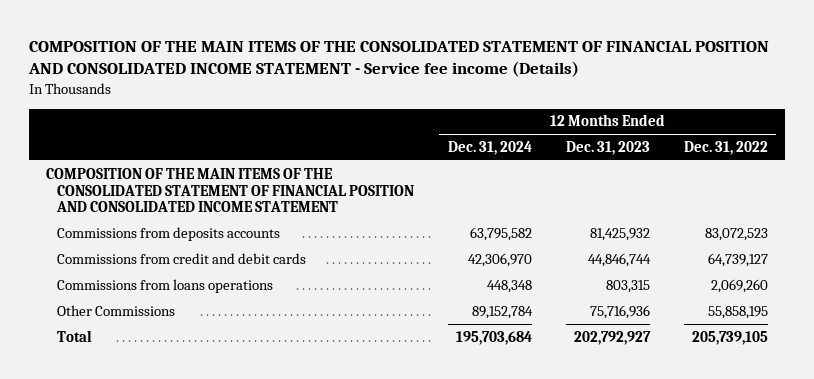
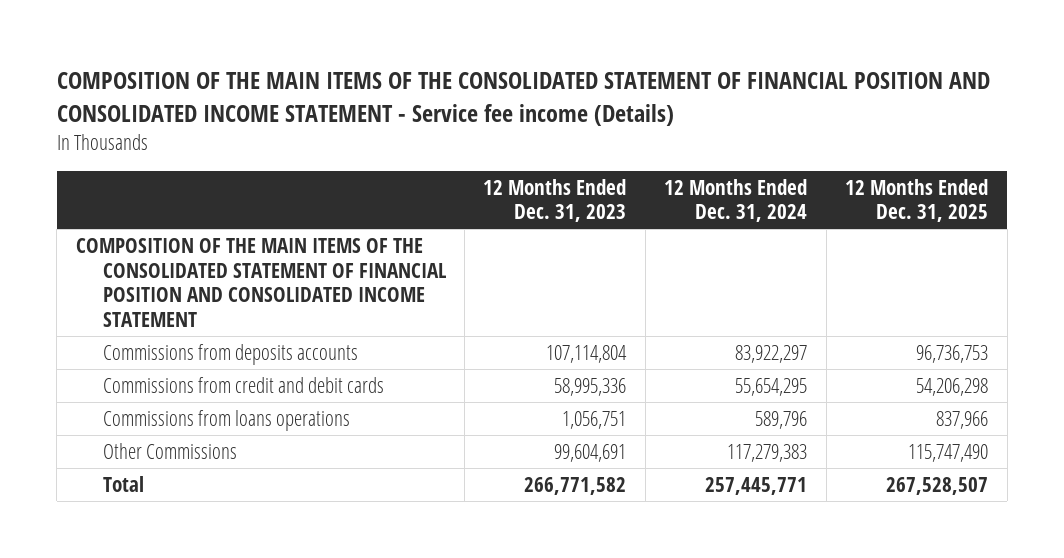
- | 12 Months Ended Dec. 31, 2024 | 12 Months Ended Dec. 31, 2023 | 12 Months Ended Dec. 31, 2022
+ | 12 Months Ended Dec. 31, 2023 | 12 Months Ended Dec. 31, 2024 | 12 Months Ended Dec. 31, 2025
- Commissions from deposits accounts | 63,795,582 | 81,425,932 | 83,072,523
- Commissions from credit and debit cards | 42,306,970 | 44,846,744 | 64,739,127
- Commissions from loans operations | 448,348 | 803,315 | 2,069,260
- Other Commissions | 89,152,784 | 75,716,936 | 55,858,195
- Total | 195,703,684 | 202,792,927 | 205,739,105
+ Commissions from deposits accounts | 107,114,804 | 83,922,297 | 96,736,753
+ Commissions from credit and debit cards | 58,995,336 | 55,654,295 | 54,206,298
+ Commissions from loans operations | 1,056,751 | 589,796 | 837,966
+ Other Commissions | 99,604,691 | 117,279,383 | 115,747,490
+ Total | 266,771,582 | 257,445,771 | 267,528,507

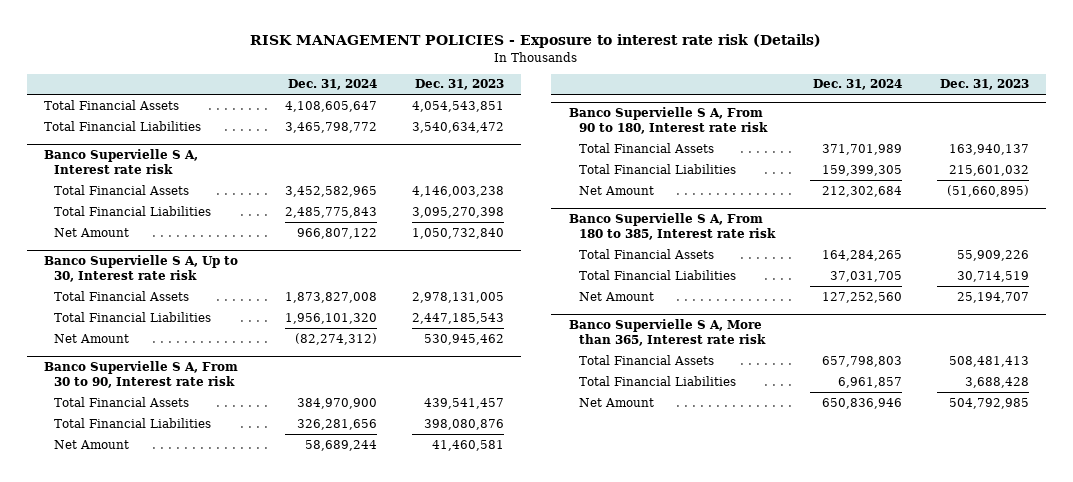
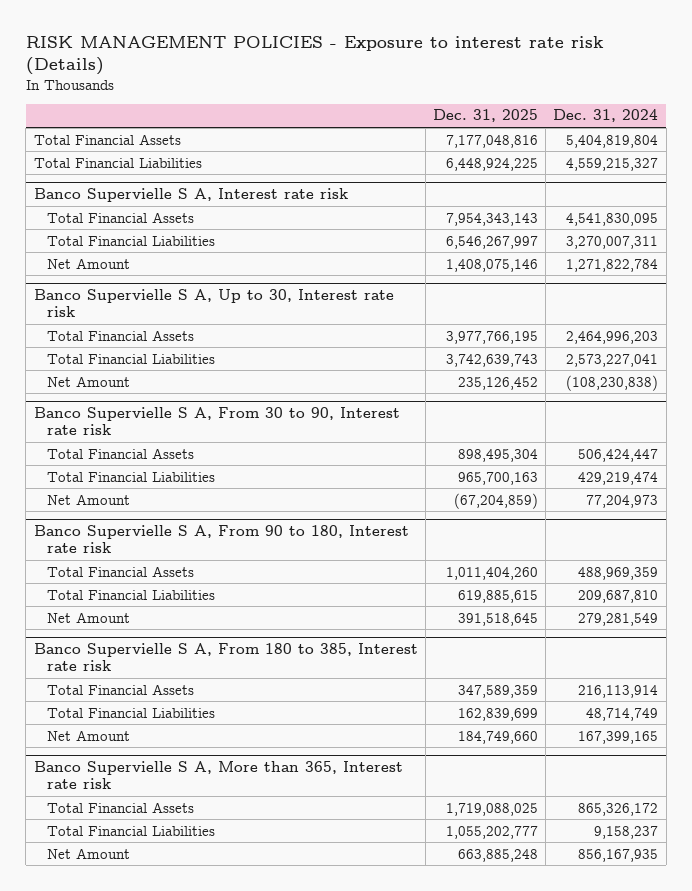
- | Dec. 31, 2024 | Dec. 31, 2023
+ | Dec. 31, 2025 | Dec. 31, 2024
- Total Financial Assets | 4,108,605,647 | 4,054,543,851
- Total Financial Liabilities | 3,465,798,772 | 3,540,634,472
+ Total Financial Assets | 7,177,048,816 | 5,404,819,804
+ Total Financial Liabilities | 6,448,924,225 | 4,559,215,327
@ Banco Supervielle S A, Interest rate risk
- Total Financial Assets | 3,452,582,965 | 4,146,003,238
- Total Financial Liabilities | 2,485,775,843 | 3,095,270,398
- Net Amount | 966,807,122 | 1,050,732,840
+ Total Financial Assets | 7,954,343,143 | 4,541,830,095
+ Total Financial Liabilities | 6,546,267,997 | 3,270,007,311
+ Net Amount | 1,408,075,146 | 1,271,822,784
@ Banco Supervielle S A, Up to 30, Interest rate risk
- Total Financial Assets | 1,873,827,008 | 2,978,131,005
- Total Financial Liabilities | 1,956,101,320 | 2,447,185,543
- Net Amount | (82,274,312) | 530,945,462
+ Total Financial Assets | 3,977,766,195 | 2,464,996,203
+ Total Financial Liabilities | 3,742,639,743 | 2,573,227,041
+ Net Amount | 235,126,452 | (108,230,838)
@ Banco Supervielle S A, From 30 to 90, Interest rate risk
- Total Financial Assets | 384,970,900 | 439,541,457
- Total Financial Liabilities | 326,281,656 | 398,080,876
- Net Amount | 58,689,244 | 41,460,581
+ Total Financial Assets | 898,495,304 | 506,424,447
+ Total Financial Liabilities | 965,700,163 | 429,219,474
+ Net Amount | (67,204,859) | 77,204,973
@ Banco Supervielle S A, From 90 to 180, Interest rate risk
- Total Financial Assets | 371,701,989 | 163,940,137
- Total Financial Liabilities | 159,399,305 | 215,601,032
- Net Amount | 212,302,684 | (51,660,895)
+ Total Financial Assets | 1,011,404,260 | 488,969,359
+ Total Financial Liabilities | 619,885,615 | 209,687,810
+ Net Amount | 391,518,645 | 279,281,549
@ Banco Supervielle S A, From 180 to 385, Interest rate risk
- Total Financial Assets | 164,284,265 | 55,909,226
- Total Financial Liabilities | 37,031,705 | 30,714,519
- Net Amount | 127,252,560 | 25,194,707
+ Total Financial Assets | 347,589,359 | 216,113,914
+ Total Financial Liabilities | 162,839,699 | 48,714,749
+ Net Amount | 184,749,660 | 167,399,165
@ Banco Supervielle S A, More than 365, Interest rate risk
- Total Financial Assets | 657,798,803 | 508,481,413
- Total Financial Liabilities | 6,961,857 | 3,688,428
- Net Amount | 650,836,946 | 504,792,985
+ Total Financial Assets | 1,719,088,025 | 865,326,172
+ Total Financial Liabilities | 1,055,202,777 | 9,158,237
+ Net Amount | 663,885,248 | 856,167,935

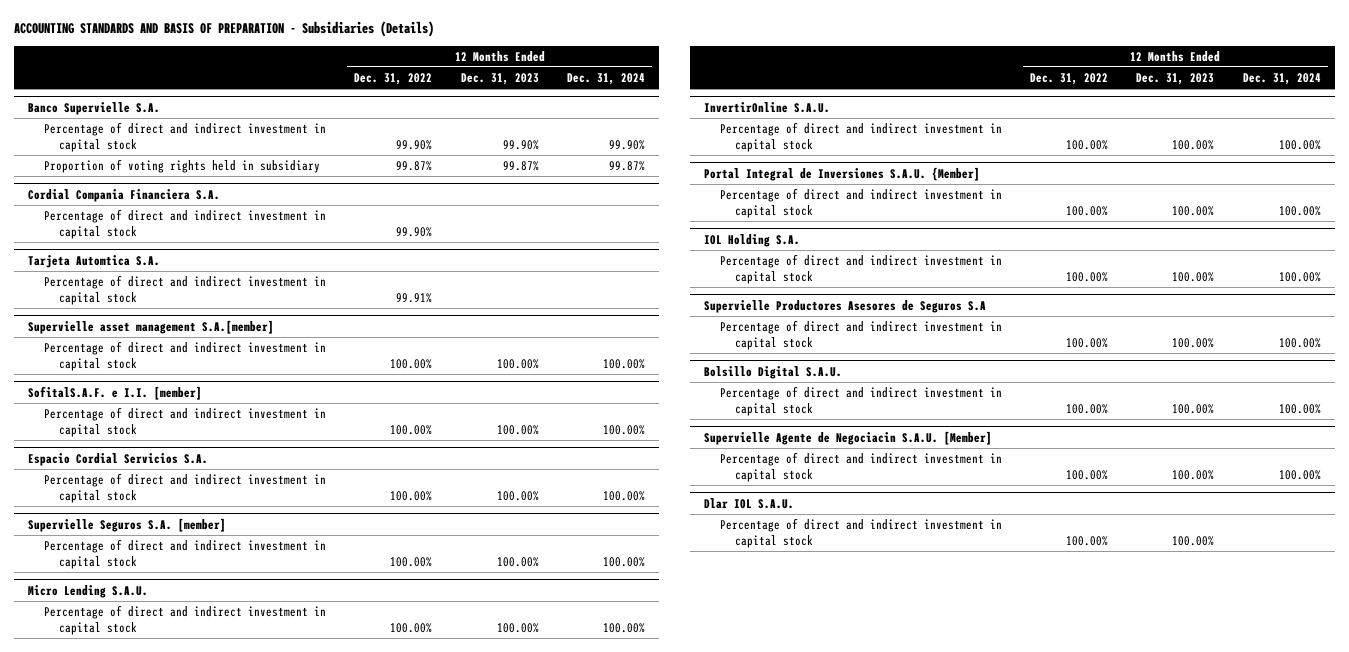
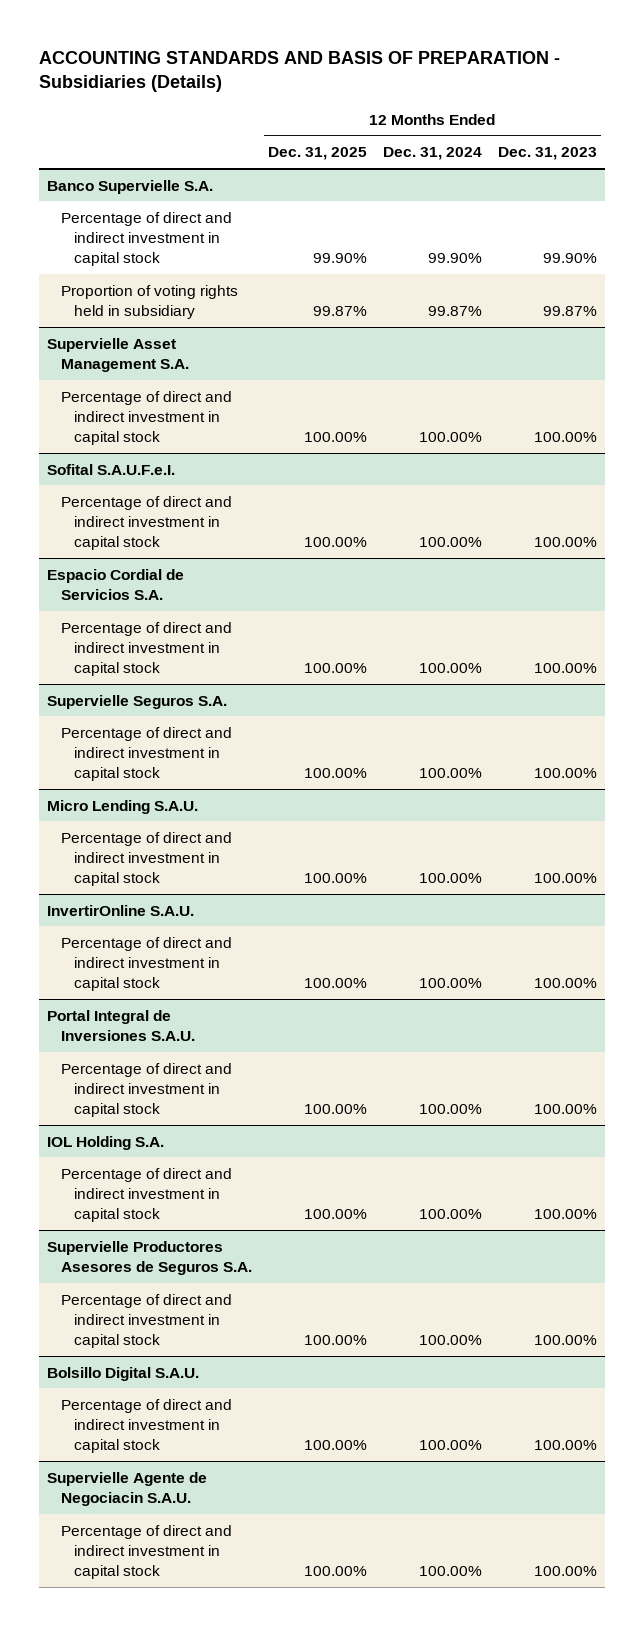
- | 12 Months Ended Dec. 31, 2022 | 12 Months Ended Dec. 31, 2023 | 12 Months Ended Dec. 31, 2024
+ | 12 Months Ended Dec. 31, 2025 | 12 Months Ended Dec. 31, 2024 | 12 Months Ended Dec. 31, 2023
- Cordial Compania Financiera S.A.
- Percentage of direct and indirect investment in capital stock | 99.90% | |
- Tarjeta Automtica S.A.
- Percentage of direct and indirect investment in capital stock | 99.91% | |
- Supervielle asset management S.A.[member]
+ Supervielle Asset Management S.A.
- SofitalS.A.F. e I.I. [member]
+ Sofital S.A.U.F.e.I.
- Espacio Cordial Servicios S.A.
+ Espacio Cordial de Servicios S.A.
- Supervielle Seguros S.A. [member]
+ Supervielle Seguros S.A.
- Portal Integral de Inversiones S.A.U. {Member]
+ Portal Integral de Inversiones S.A.U.
- Supervielle Productores Asesores de Seguros S.A
+ Supervielle Productores Asesores de Seguros S.A.
- Supervielle Agente de Negociacin S.A.U. [Member]
+ Supervielle Agente de Negociacin S.A.U.
- Dlar IOL S.A.U.
- Percentage of direct and indirect investment in capital stock | 100.00% | 100.00% |

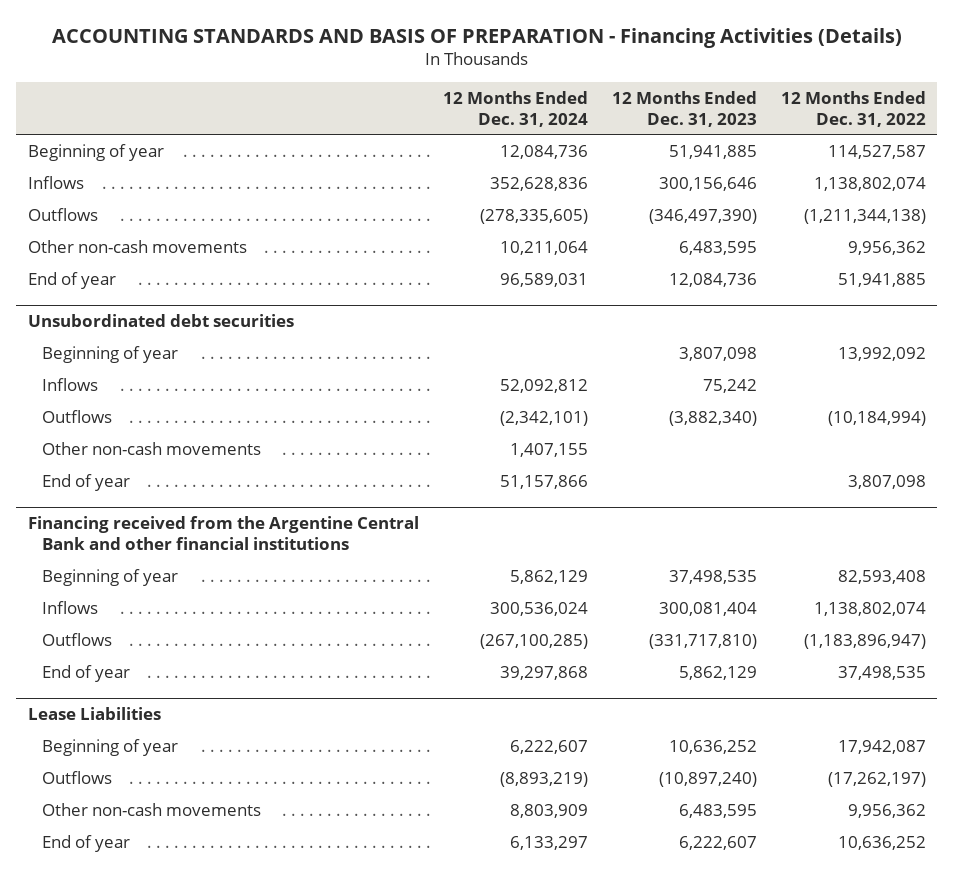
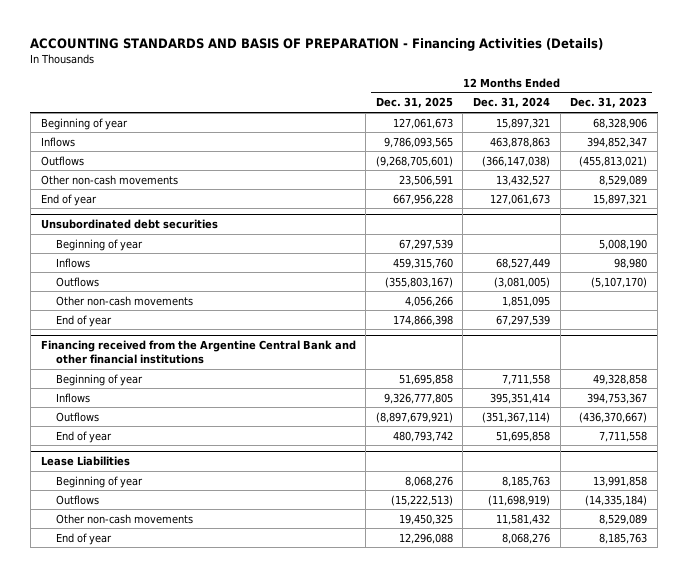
- | 12 Months Ended Dec. 31, 2024 | 12 Months Ended Dec. 31, 2023 | 12 Months Ended Dec. 31, 2022
+ | 12 Months Ended Dec. 31, 2025 | 12 Months Ended Dec. 31, 2024 | 12 Months Ended Dec. 31, 2023
- Beginning of year | 12,084,736 | 51,941,885 | 114,527,587
- Inflows | 352,628,836 | 300,156,646 | 1,138,802,074
- Outflows | (278,335,605) | (346,497,390) | (1,211,344,138)
- Other non-cash movements | 10,211,064 | 6,483,595 | 9,956,362
- End of year | 96,589,031 | 12,084,736 | 51,941,885
+ Beginning of year | 127,061,673 | 15,897,321 | 68,328,906
+ Inflows | 9,786,093,565 | 463,878,863 | 394,852,347
+ Outflows | (9,268,705,601) | (366,147,038) | (455,813,021)
+ Other non-cash movements | 23,506,591 | 13,432,527 | 8,529,089
+ End of year | 667,956,228 | 127,061,673 | 15,897,321
@ Unsubordinated debt securities
- Beginning of year | | 3,807,098 | 13,992,092
- Inflows | 52,092,812 | 75,242 |
- Outflows | (2,342,101) | (3,882,340) | (10,184,994)
- Other non-cash movements | 1,407,155 | |
- End of year | 51,157,866 | | 3,807,098
+ Beginning of year | 67,297,539 | | 5,008,190
+ Inflows | 459,315,760 | 68,527,449 | 98,980
+ Outflows | (355,803,167) | (3,081,005) | (5,107,170)
+ Other non-cash movements | 4,056,266 | 1,851,095 |
+ End of year | 174,866,398 | 67,297,539 |
@ Financing received from the Argentine Central Bank and other financial institutions
- Beginning of year | 5,862,129 | 37,498,535 | 82,593,408
- Inflows | 300,536,024 | 300,081,404 | 1,138,802,074
- Outflows | (267,100,285) | (331,717,810) | (1,183,896,947)
- End of year | 39,297,868 | 5,862,129 | 37,498,535
+ Beginning of year | 51,695,858 | 7,711,558 | 49,328,858
+ Inflows | 9,326,777,805 | 395,351,414 | 394,753,367
+ Outflows | (8,897,679,921) | (351,367,114) | (436,370,667)
+ End of year | 480,793,742 | 51,695,858 | 7,711,558
@ Lease Liabilities
- Beginning of year | 6,222,607 | 10,636,252 | 17,942,087
- Outflows | (8,893,219) | (10,897,240) | (17,262,197)
- Other non-cash movements | 8,803,909 | 6,483,595 | 9,956,362
- End of year | 6,133,297 | 6,222,607 | 10,636,252
+ Beginning of year | 8,068,276 | 8,185,763 | 13,991,858
+ Outflows | (15,222,513) | (11,698,919) | (14,335,184)
+ Other non-cash movements | 19,450,325 | 11,581,432 | 8,529,089
+ End of year | 12,296,088 | 8,068,276 | 8,185,763

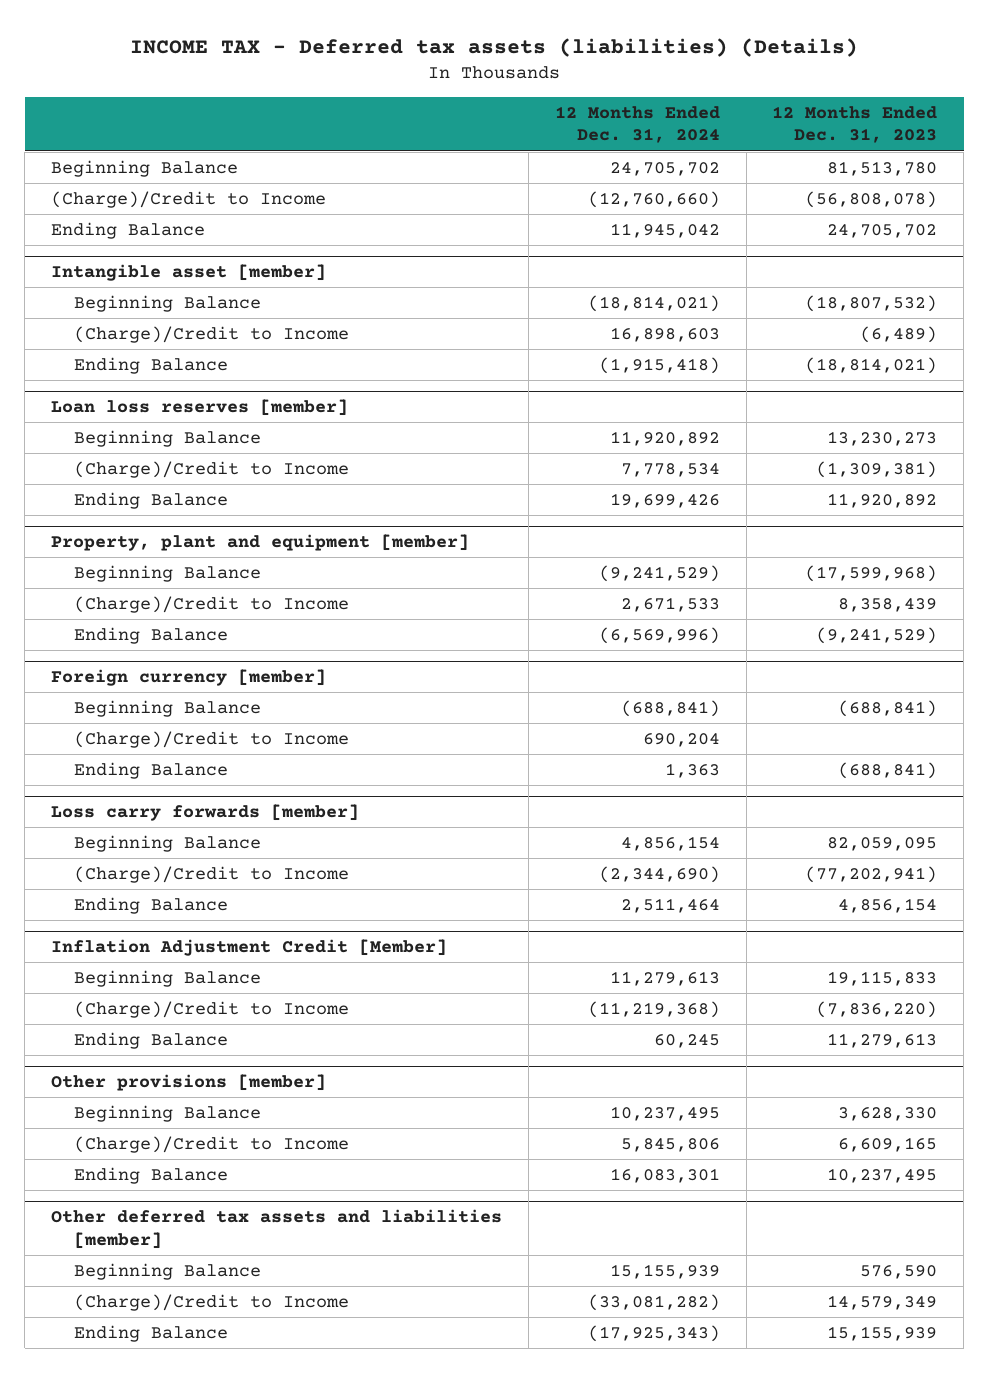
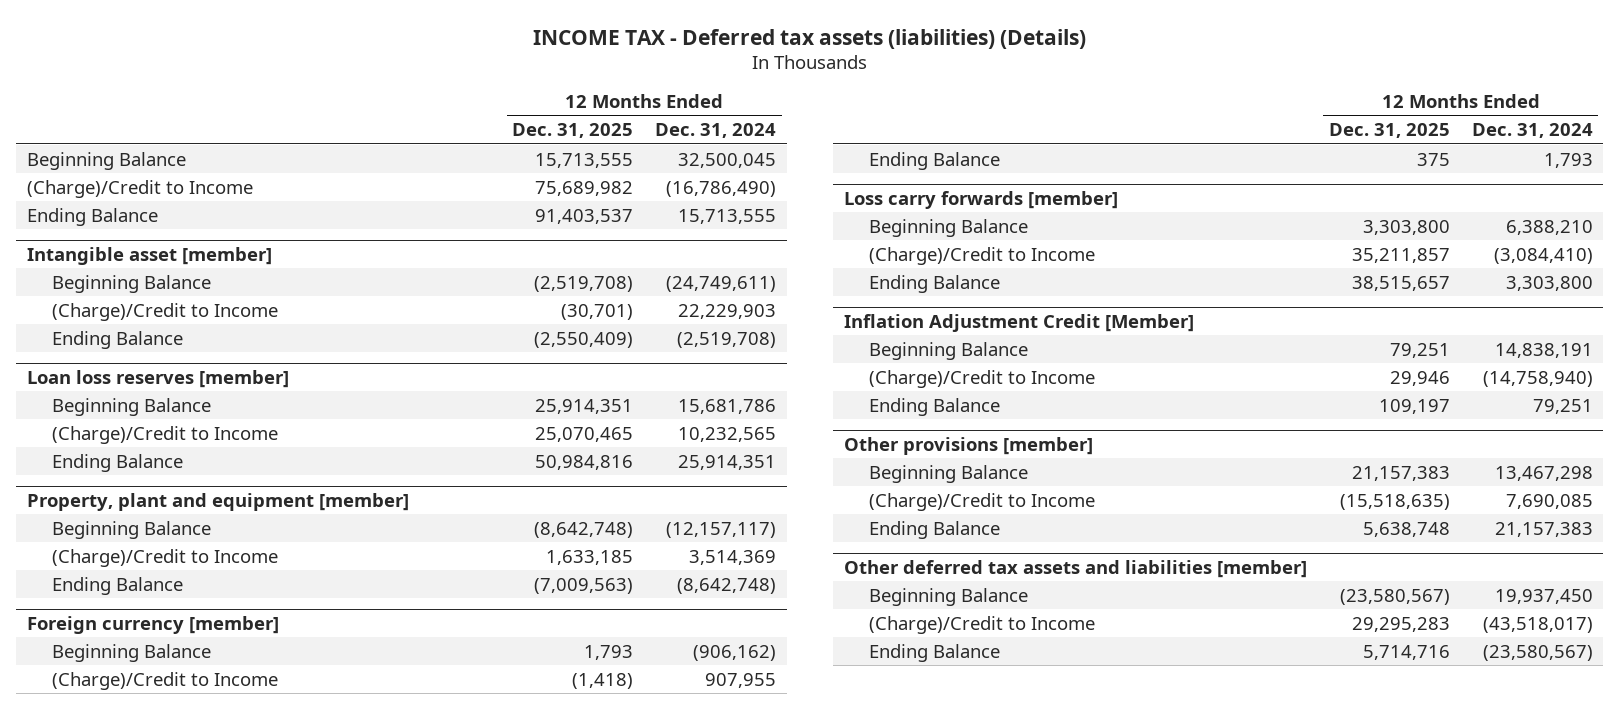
- | 12 Months Ended Dec. 31, 2024 | 12 Months Ended Dec. 31, 2023
+ | 12 Months Ended Dec. 31, 2025 | 12 Months Ended Dec. 31, 2024
- Beginning Balance | 24,705,702 | 81,513,780
- (Charge)/Credit to Income | (12,760,660) | (56,808,078)
- Ending Balance | 11,945,042 | 24,705,702
+ Beginning Balance | 15,713,555 | 32,500,045
+ (Charge)/Credit to Income | 75,689,982 | (16,786,490)
+ Ending Balance | 91,403,537 | 15,713,555
@ Intangible asset [member]
- Beginning Balance | (18,814,021) | (18,807,532)
- (Charge)/Credit to Income | 16,898,603 | (6,489)
- Ending Balance | (1,915,418) | (18,814,021)
+ Beginning Balance | (2,519,708) | (24,749,611)
+ (Charge)/Credit to Income | (30,701) | 22,229,903
+ Ending Balance | (2,550,409) | (2,519,708)
@ Loan loss reserves [member]
- Beginning Balance | 11,920,892 | 13,230,273
- (Charge)/Credit to Income | 7,778,534 | (1,309,381)
- Ending Balance | 19,699,426 | 11,920,892
+ Beginning Balance | 25,914,351 | 15,681,786
+ (Charge)/Credit to Income | 25,070,465 | 10,232,565
+ Ending Balance | 50,984,816 | 25,914,351
@ Property, plant and equipment [member]
- Beginning Balance | (9,241,529) | (17,599,968)
- (Charge)/Credit to Income | 2,671,533 | 8,358,439
- Ending Balance | (6,569,996) | (9,241,529)
+ Beginning Balance | (8,642,748) | (12,157,117)
+ (Charge)/Credit to Income | 1,633,185 | 3,514,369
+ Ending Balance | (7,009,563) | (8,642,748)
@ Foreign currency [member]
- Beginning Balance | (688,841) | (688,841)
- (Charge)/Credit to Income | 690,204 |
- Ending Balance | 1,363 | (688,841)
+ Beginning Balance | 1,793 | (906,162)
+ (Charge)/Credit to Income | (1,418) | 907,955
+ Ending Balance | 375 | 1,793
@ Loss carry forwards [member]
- Beginning Balance | 4,856,154 | 82,059,095
- (Charge)/Credit to Income | (2,344,690) | (77,202,941)
- Ending Balance | 2,511,464 | 4,856,154
+ Beginning Balance | 3,303,800 | 6,388,210
+ (Charge)/Credit to Income | 35,211,857 | (3,084,410)
+ Ending Balance | 38,515,657 | 3,303,800
@ Inflation Adjustment Credit [Member]
- Beginning Balance | 11,279,613 | 19,115,833
- (Charge)/Credit to Income | (11,219,368) | (7,836,220)
- Ending Balance | 60,245 | 11,279,613
+ Beginning Balance | 79,251 | 14,838,191
+ (Charge)/Credit to Income | 29,946 | (14,758,940)
+ Ending Balance | 109,197 | 79,251
@ Other provisions [member]
- Beginning Balance | 10,237,495 | 3,628,330
- (Charge)/Credit to Income | 5,845,806 | 6,609,165
- Ending Balance | 16,083,301 | 10,237,495
+ Beginning Balance | 21,157,383 | 13,467,298
+ (Charge)/Credit to Income | (15,518,635) | 7,690,085
+ Ending Balance | 5,638,748 | 21,157,383
@ Other deferred tax assets and liabilities [member]
- Beginning Balance | 15,155,939 | 576,590
- (Charge)/Credit to Income | (33,081,282) | 14,579,349
- Ending Balance | (17,925,343) | 15,155,939
+ Beginning Balance | (23,580,567) | 19,937,450
+ (Charge)/Credit to Income | 29,295,283 | (43,518,017)
+ Ending Balance | 5,714,716 | (23,580,567)

